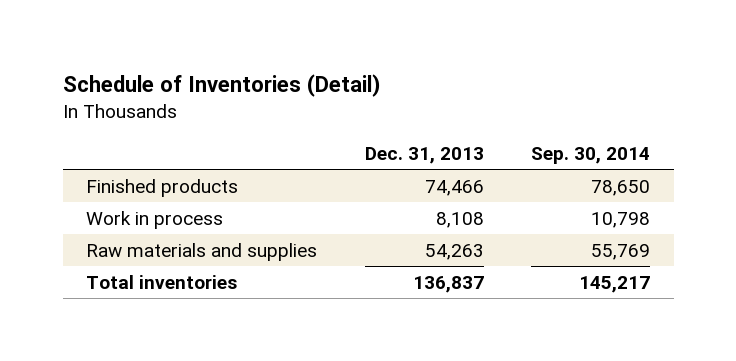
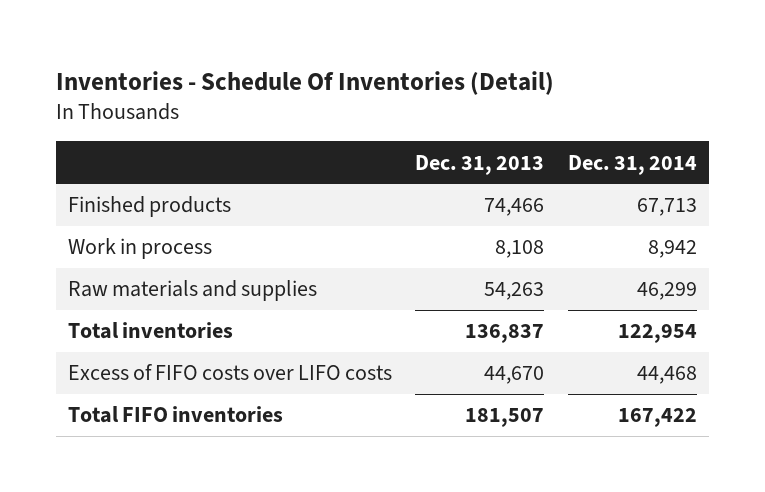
- Schedule of Inventories (Detail)
+ Inventories - Schedule Of Inventories (Detail)
- | Dec. 31, 2013 | Sep. 30, 2014
+ | Dec. 31, 2013 | Dec. 31, 2014
+ Excess of FIFO costs over LIFO costs | 44,670 | 44,468
+ Total FIFO inventories | 181,507 | 167,422

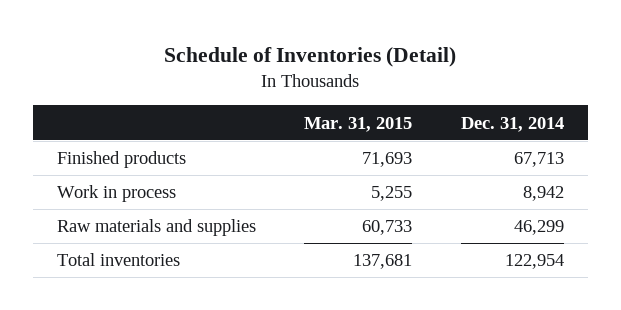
- Inventories - Schedule Of Inventories (Detail)
+ Schedule of Inventories (Detail)
- | Dec. 31, 2013 | Dec. 31, 2014
+ | Mar. 31, 2015 | Dec. 31, 2014
- Excess of FIFO costs over LIFO costs | 44,670 | 44,468
- Total FIFO inventories | 181,507 | 167,422

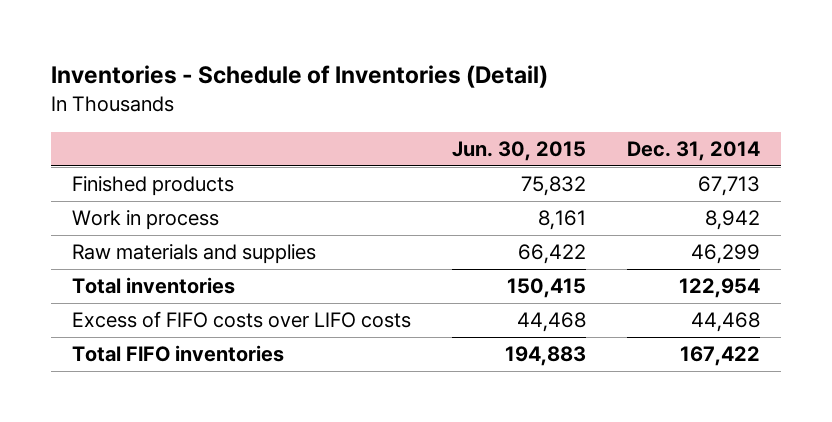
- Schedule of Inventories (Detail)
+ Inventories - Schedule of Inventories (Detail)
- | Mar. 31, 2015 | Dec. 31, 2014
+ | Jun. 30, 2015 | Dec. 31, 2014
+ Excess of FIFO costs over LIFO costs | 44,468 | 44,468
+ Total FIFO inventories | 194,883 | 167,422

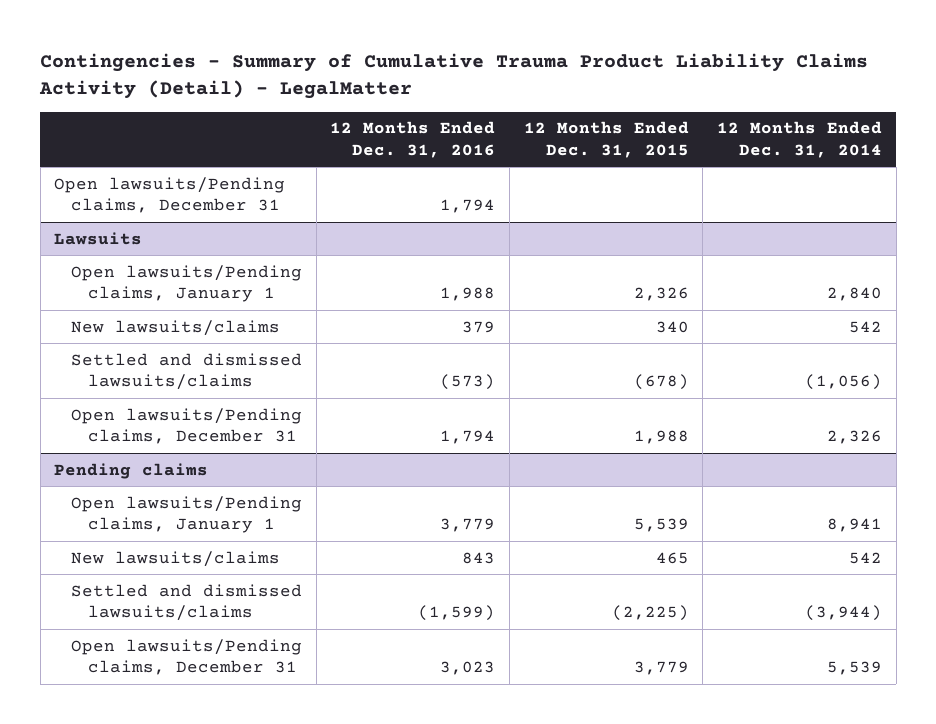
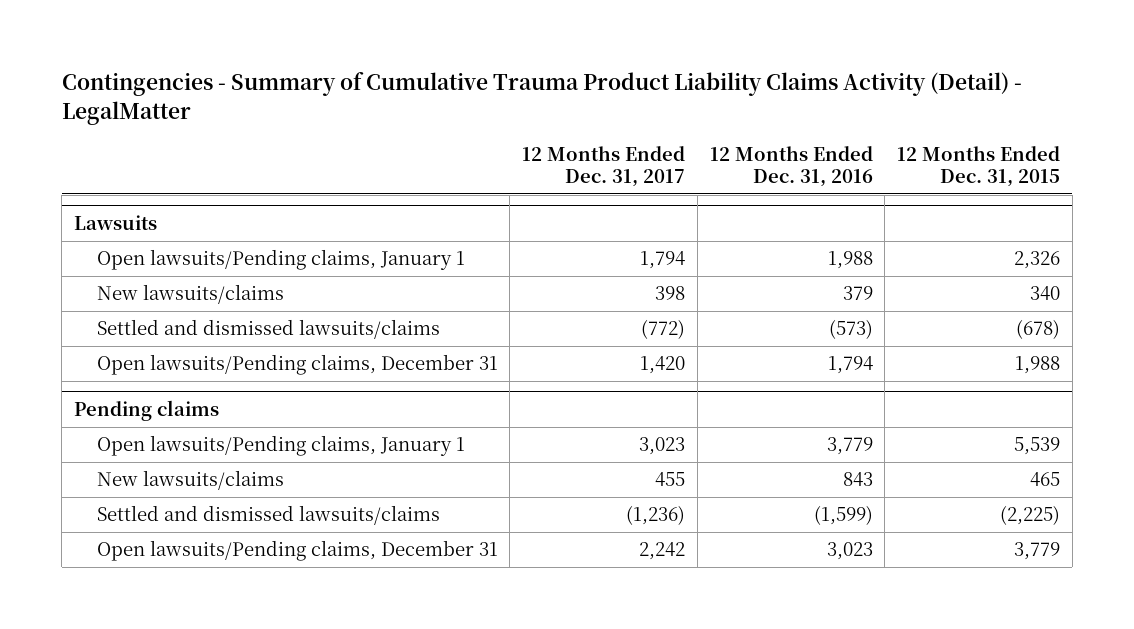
- | 12 Months Ended Dec. 31, 2016 | 12 Months Ended Dec. 31, 2015 | 12 Months Ended Dec. 31, 2014
+ | 12 Months Ended Dec. 31, 2017 | 12 Months Ended Dec. 31, 2016 | 12 Months Ended Dec. 31, 2015
- Open lawsuits/Pending claims, December 31 | 1,794 | |

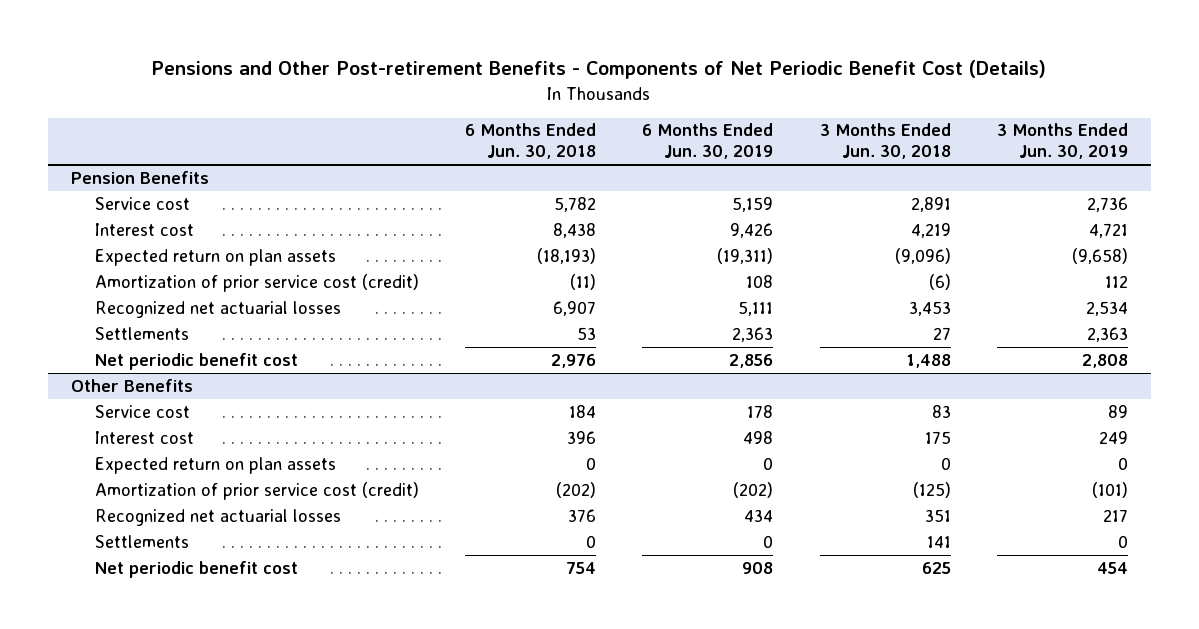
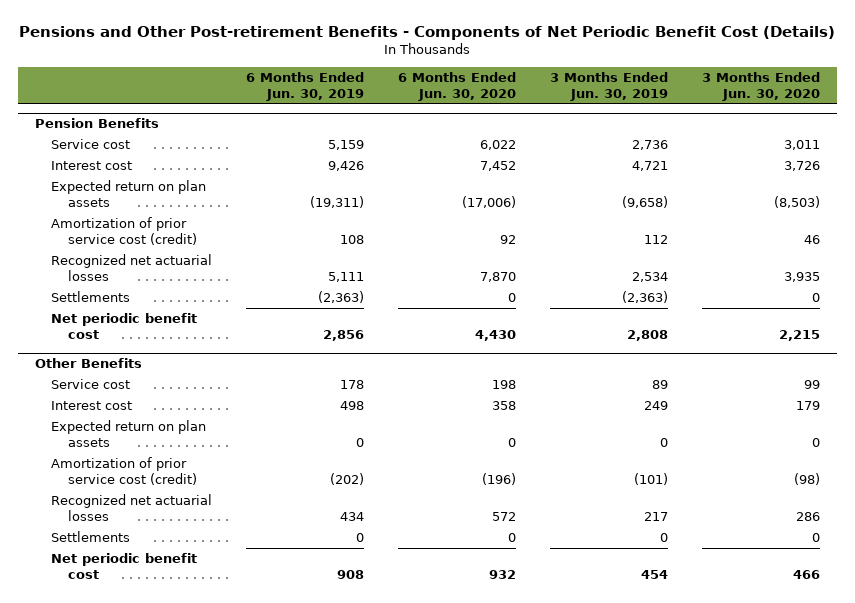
- | 6 Months Ended Jun. 30, 2018 | 6 Months Ended Jun. 30, 2019 | 3 Months Ended Jun. 30, 2018 | 3 Months Ended Jun. 30, 2019
+ | 6 Months Ended Jun. 30, 2019 | 6 Months Ended Jun. 30, 2020 | 3 Months Ended Jun. 30, 2019 | 3 Months Ended Jun. 30, 2020
@ Pension Benefits
- Settlements | 53 | 2,363 | 27 | 2,363
+ Settlements | (2,363) | 0 | (2,363) | 0

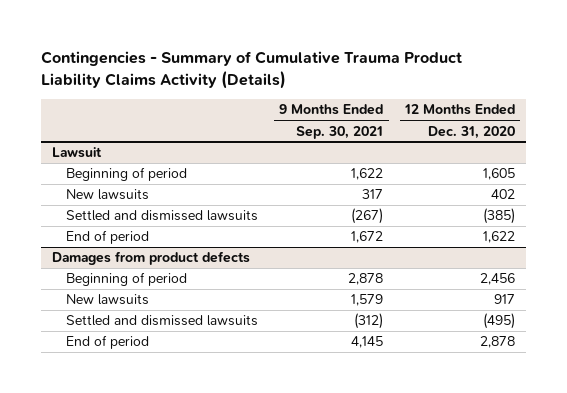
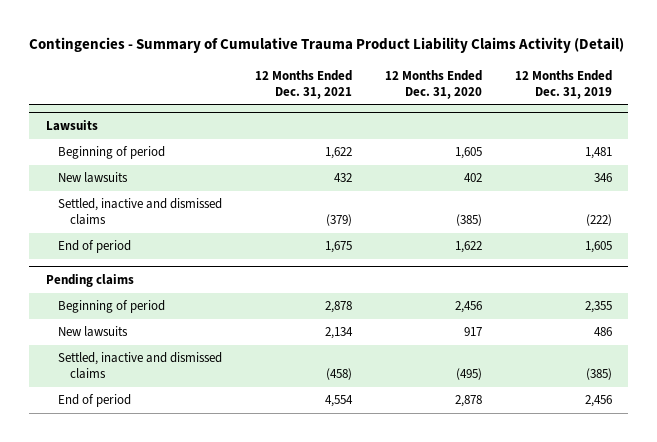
- Contingencies - Summary of Cumulative Trauma Product Liability Claims Activity (Details)
+ Contingencies - Summary of Cumulative Trauma Product Liability Claims Activity (Detail)
- | 9 Months Ended Sep. 30, 2021 | 12 Months Ended Dec. 31, 2020
+ | 12 Months Ended Dec. 31, 2021 | 12 Months Ended Dec. 31, 2020 | 12 Months Ended Dec. 31, 2019
- Lawsuit
+ Lawsuits
- Settled and dismissed lawsuits | (267) | (385)
+ Settled, inactive and dismissed claims | (379) | (385) | (222)
- Damages from product defects
+ Pending claims
- Settled and dismissed lawsuits | (312) | (495)
+ Settled, inactive and dismissed claims | (458) | (495) | (385)

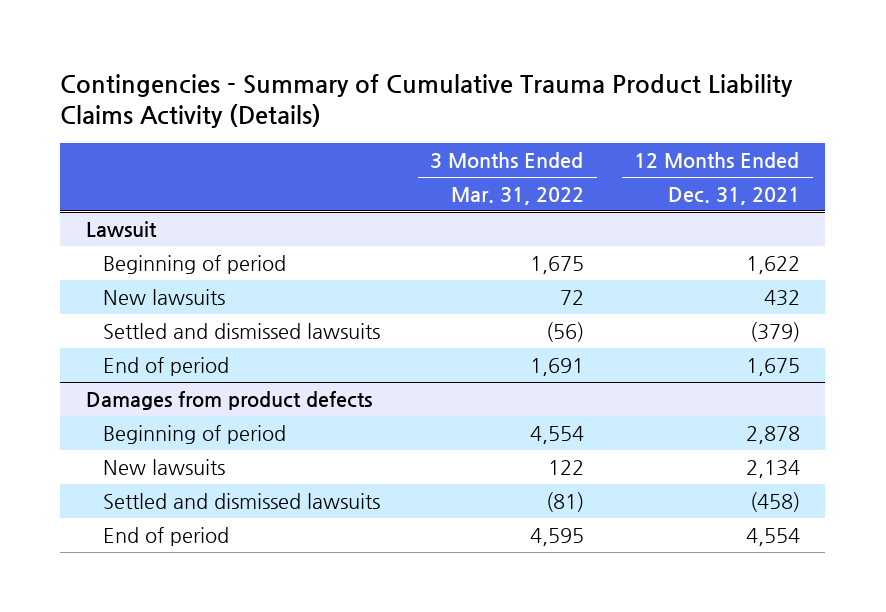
- Contingencies - Summary of Cumulative Trauma Product Liability Claims Activity (Detail)
+ Contingencies - Summary of Cumulative Trauma Product Liability Claims Activity (Details)
- | 12 Months Ended Dec. 31, 2021 | 12 Months Ended Dec. 31, 2020 | 12 Months Ended Dec. 31, 2019
+ | 3 Months Ended Mar. 31, 2022 | 12 Months Ended Dec. 31, 2021
- Lawsuits
+ Lawsuit
- Settled, inactive and dismissed claims | (379) | (385) | (222)
+ Settled and dismissed lawsuits | (56) | (379)
- Pending claims
+ Damages from product defects
- Settled, inactive and dismissed claims | (458) | (495) | (385)
+ Settled and dismissed lawsuits | (81) | (458)

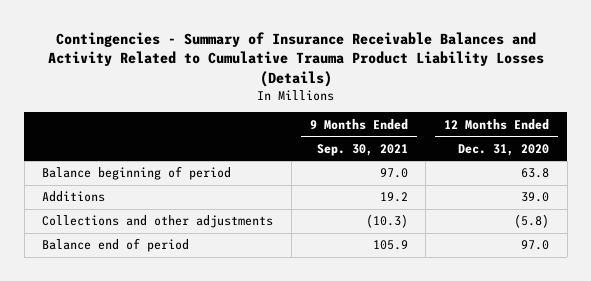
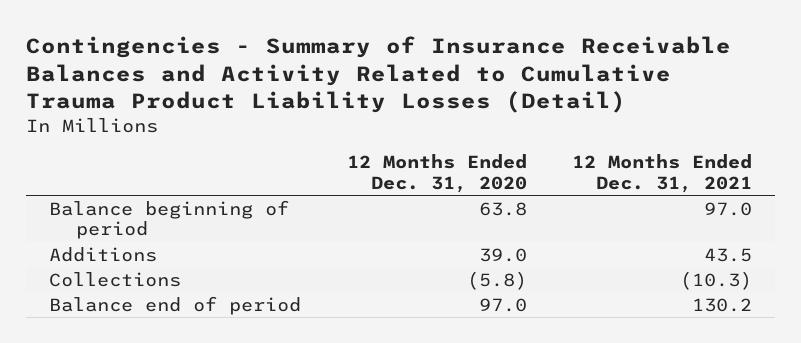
- Contingencies - Summary of Insurance Receivable Balances and Activity Related to Cumulative Trauma Product Liability Losses (Details)
+ Contingencies - Summary of Insurance Receivable Balances and Activity Related to Cumulative Trauma Product Liability Losses (Detail)
- | 9 Months Ended Sep. 30, 2021 | 12 Months Ended Dec. 31, 2020
+ | 12 Months Ended Dec. 31, 2020 | 12 Months Ended Dec. 31, 2021
- Collections and other adjustments | (10.3) | (5.8)
+ Collections | (5.8) | (10.3)

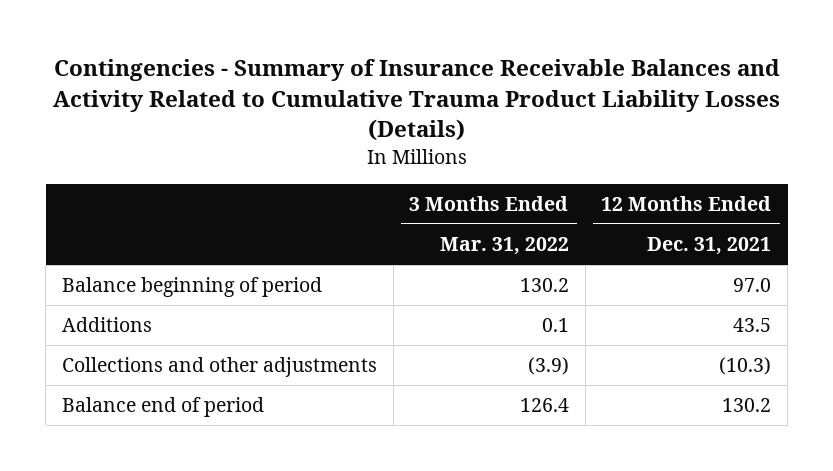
- Contingencies - Summary of Insurance Receivable Balances and Activity Related to Cumulative Trauma Product Liability Losses (Detail)
+ Contingencies - Summary of Insurance Receivable Balances and Activity Related to Cumulative Trauma Product Liability Losses (Details)
- | 12 Months Ended Dec. 31, 2020 | 12 Months Ended Dec. 31, 2021
+ | 3 Months Ended Mar. 31, 2022 | 12 Months Ended Dec. 31, 2021
- Collections | (5.8) | (10.3)
+ Collections and other adjustments | (3.9) | (10.3)

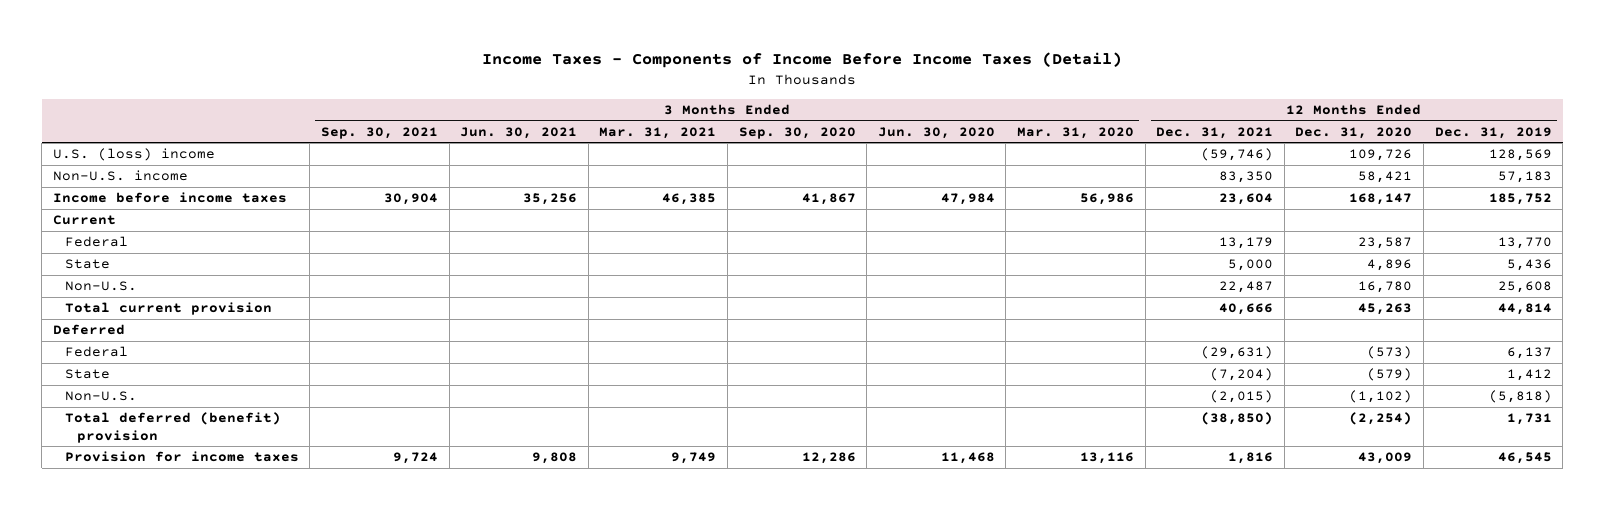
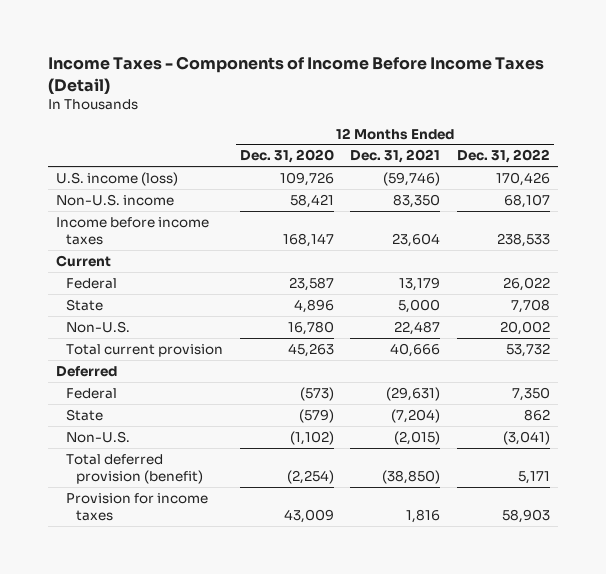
- | 3 Months Ended Sep. 30, 2021 | 3 Months Ended Jun. 30, 2021 | 3 Months Ended Mar. 31, 2021 | 3 Months Ended Sep. 30, 2020 | 3 Months Ended Jun. 30, 2020 | 3 Months Ended Mar. 31, 2020 | 12 Months Ended Dec. 31, 2021 | 12 Months Ended Dec. 31, 2020 | 12 Months Ended Dec. 31, 2019
+ | 12 Months Ended Dec. 31, 2020 | 12 Months Ended Dec. 31, 2021 | 12 Months Ended Dec. 31, 2022
- U.S. (loss) income | | | | | | | (59,746) | 109,726 | 128,569
+ U.S. income (loss) | 109,726 | (59,746) | 170,426
- Total deferred (benefit) provision | | | | | | | (38,850) | (2,254) | 1,731
+ Total deferred provision (benefit) | (2,254) | (38,850) | 5,171

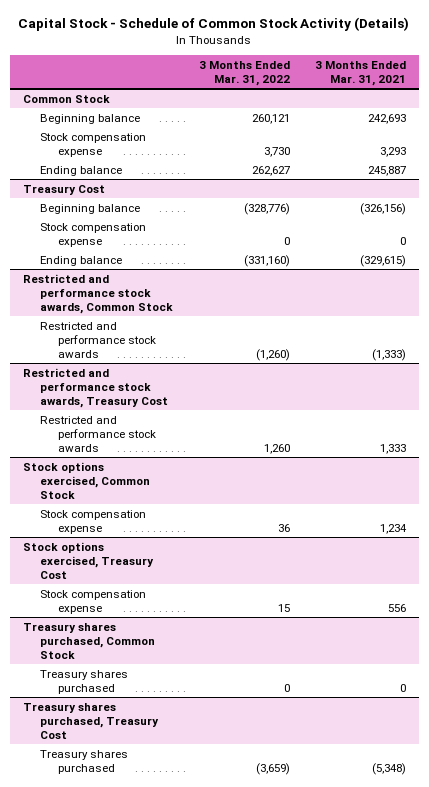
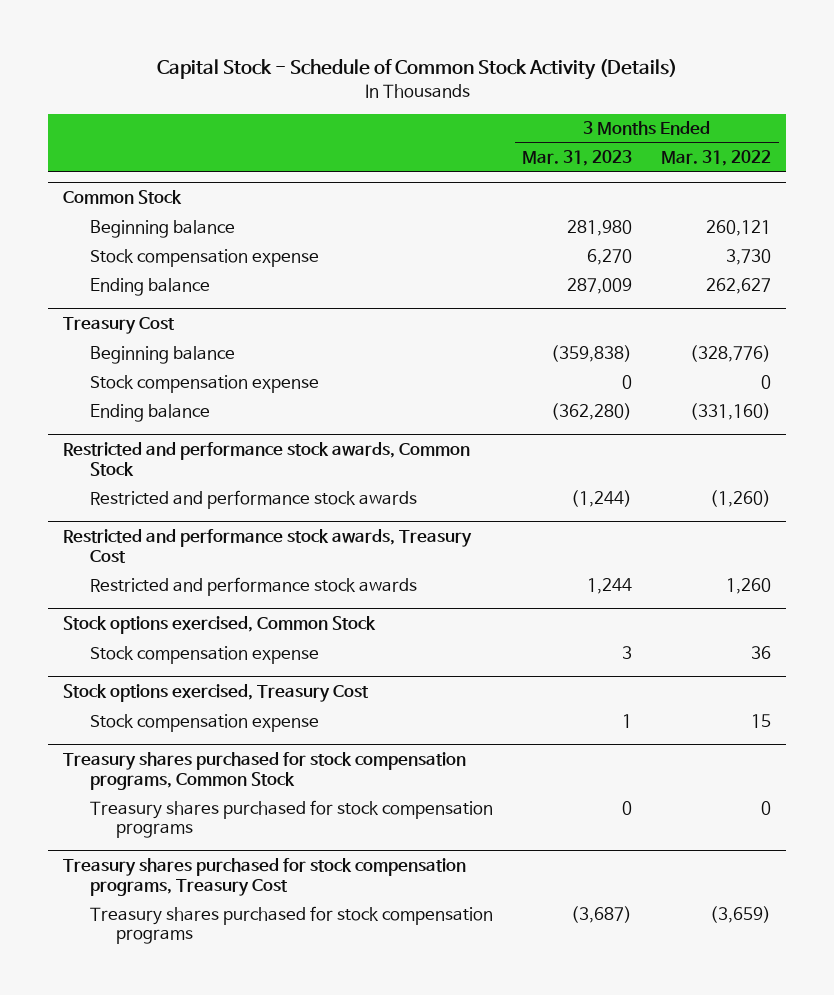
- | 3 Months Ended Mar. 31, 2022 | 3 Months Ended Mar. 31, 2021
+ | 3 Months Ended Mar. 31, 2023 | 3 Months Ended Mar. 31, 2022
- Treasury shares purchased, Common Stock
- Treasury shares purchased | 0 | 0
- Treasury shares purchased, Treasury Cost
- Treasury shares purchased | (3,659) | (5,348)
+ Treasury shares purchased for stock compensation programs, Common Stock
+ Treasury shares purchased for stock compensation programs | 0 | 0
+ Treasury shares purchased for stock compensation programs, Treasury Cost
+ Treasury shares purchased for stock compensation programs | (3,687) | (3,659)

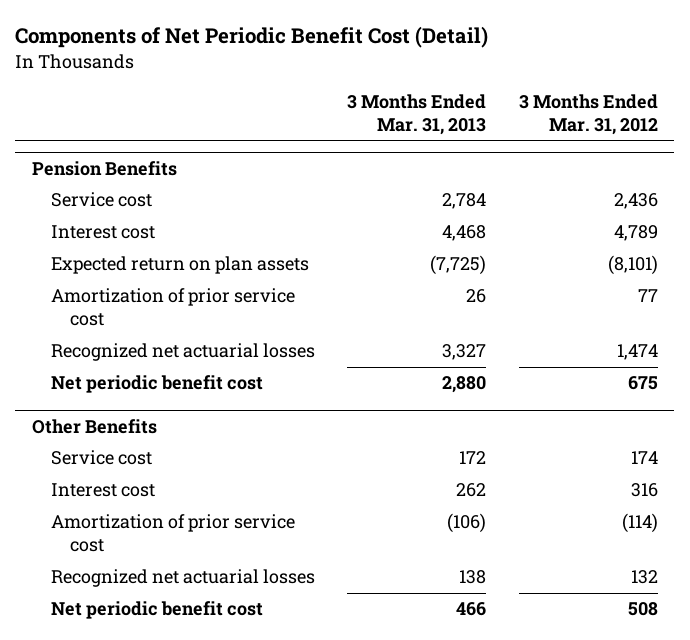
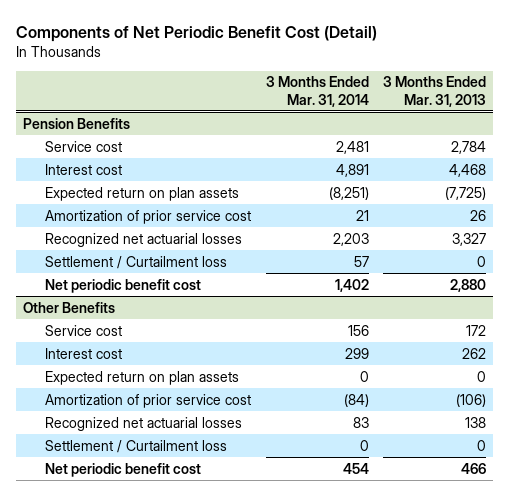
- | 3 Months Ended Mar. 31, 2013 | 3 Months Ended Mar. 31, 2012
+ | 3 Months Ended Mar. 31, 2014 | 3 Months Ended Mar. 31, 2013
@ Pension Benefits
+ Settlement / Curtailment loss | 57 | 0
@ Other Benefits
+ Expected return on plan assets | 0 | 0
+ Settlement / Curtailment loss | 0 | 0

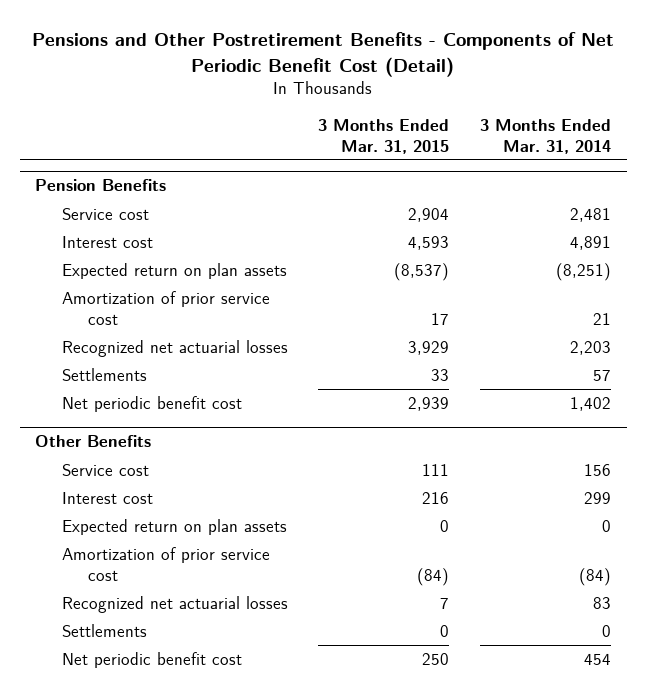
- Components of Net Periodic Benefit Cost (Detail)
+ Pensions and Other Postretirement Benefits - Components of Net Periodic Benefit Cost (Detail)
- | 3 Months Ended Mar. 31, 2014 | 3 Months Ended Mar. 31, 2013
+ | 3 Months Ended Mar. 31, 2015 | 3 Months Ended Mar. 31, 2014
@ Pension Benefits
- Settlement / Curtailment loss | 57 | 0
+ Settlements | 33 | 57
@ Other Benefits
- Settlement / Curtailment loss | 0 | 0
+ Settlements | 0 | 0

